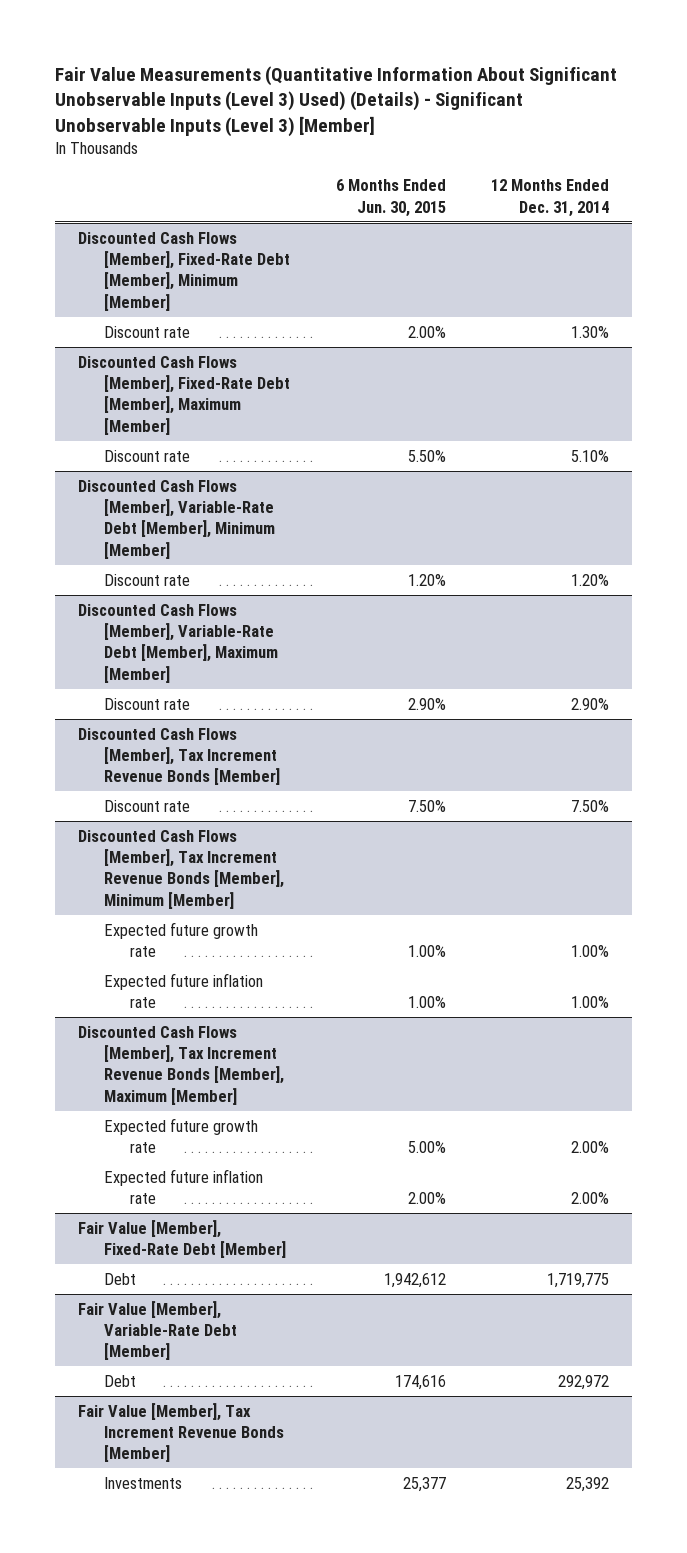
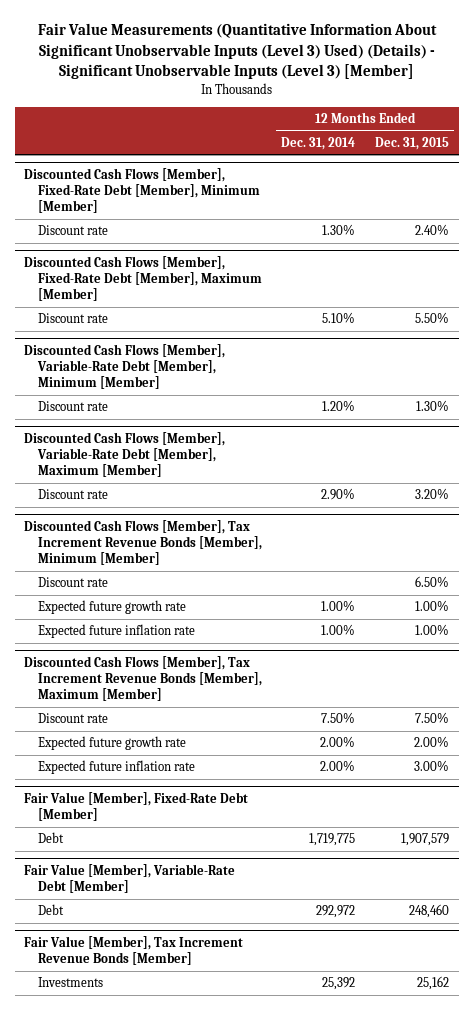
- | 6 Months Ended Jun. 30, 2015 | 12 Months Ended Dec. 31, 2014
+ | 12 Months Ended Dec. 31, 2014 | 12 Months Ended Dec. 31, 2015
- Discounted Cash Flows [Member], Tax Increment Revenue Bonds [Member]
- Discount rate | 7.50% | 7.50%
@ Discounted Cash Flows [Member], Tax Increment Revenue Bonds [Member], Minimum [Member]
+ Discount rate | | 6.50%
@ Discounted Cash Flows [Member], Tax Increment Revenue Bonds [Member], Maximum [Member]
+ Discount rate | 7.50% | 7.50%

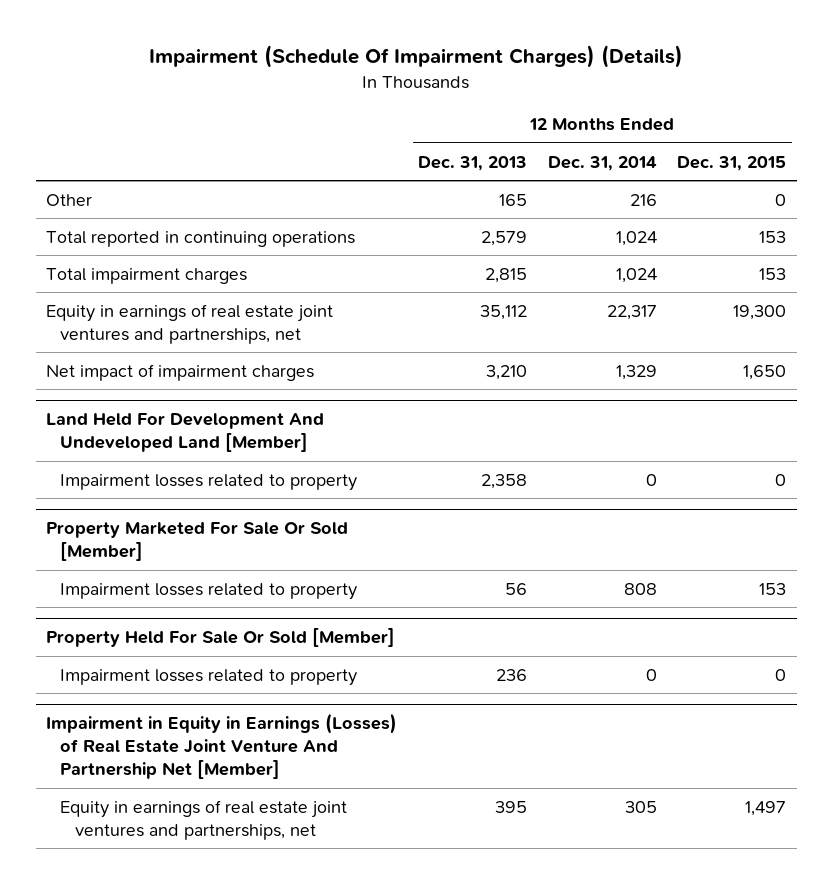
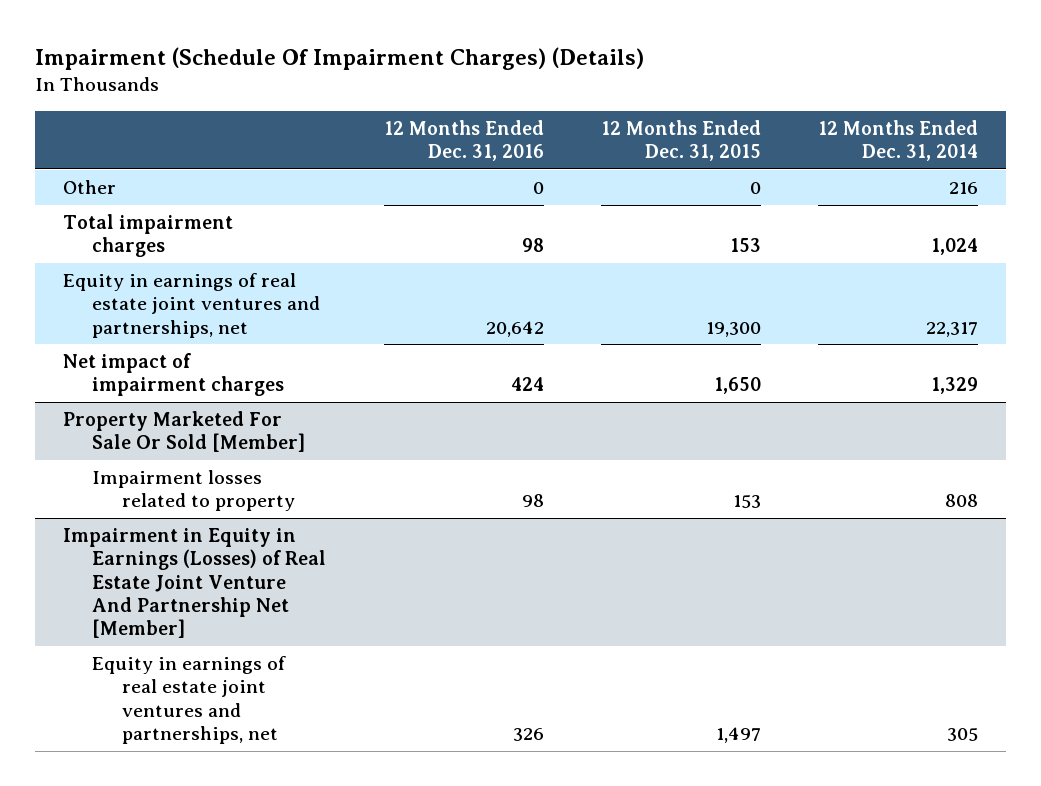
- | 12 Months Ended Dec. 31, 2013 | 12 Months Ended Dec. 31, 2014 | 12 Months Ended Dec. 31, 2015
+ | 12 Months Ended Dec. 31, 2016 | 12 Months Ended Dec. 31, 2015 | 12 Months Ended Dec. 31, 2014
- Total reported in continuing operations | 2,579 | 1,024 | 153
- Land Held For Development And Undeveloped Land [Member]
- Impairment losses related to property | 2,358 | 0 | 0
- Property Held For Sale Or Sold [Member]
- Impairment losses related to property | 236 | 0 | 0

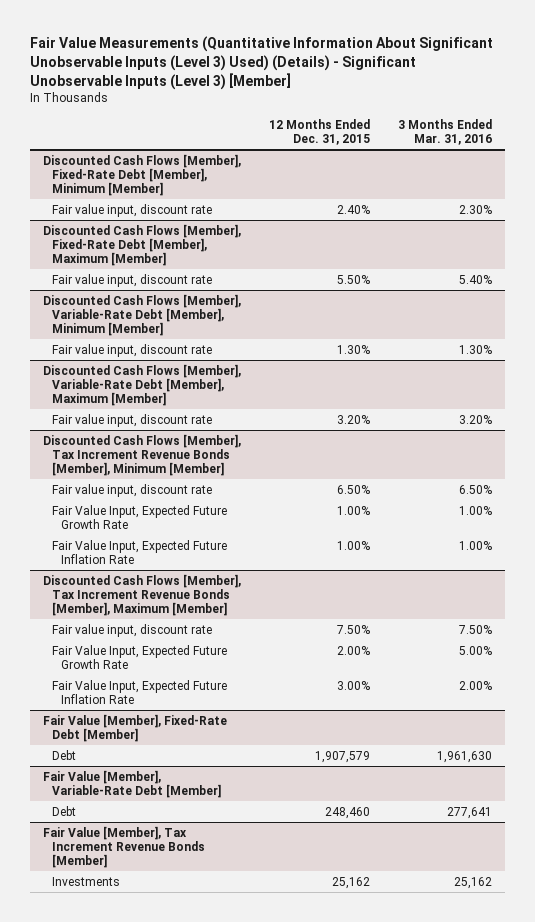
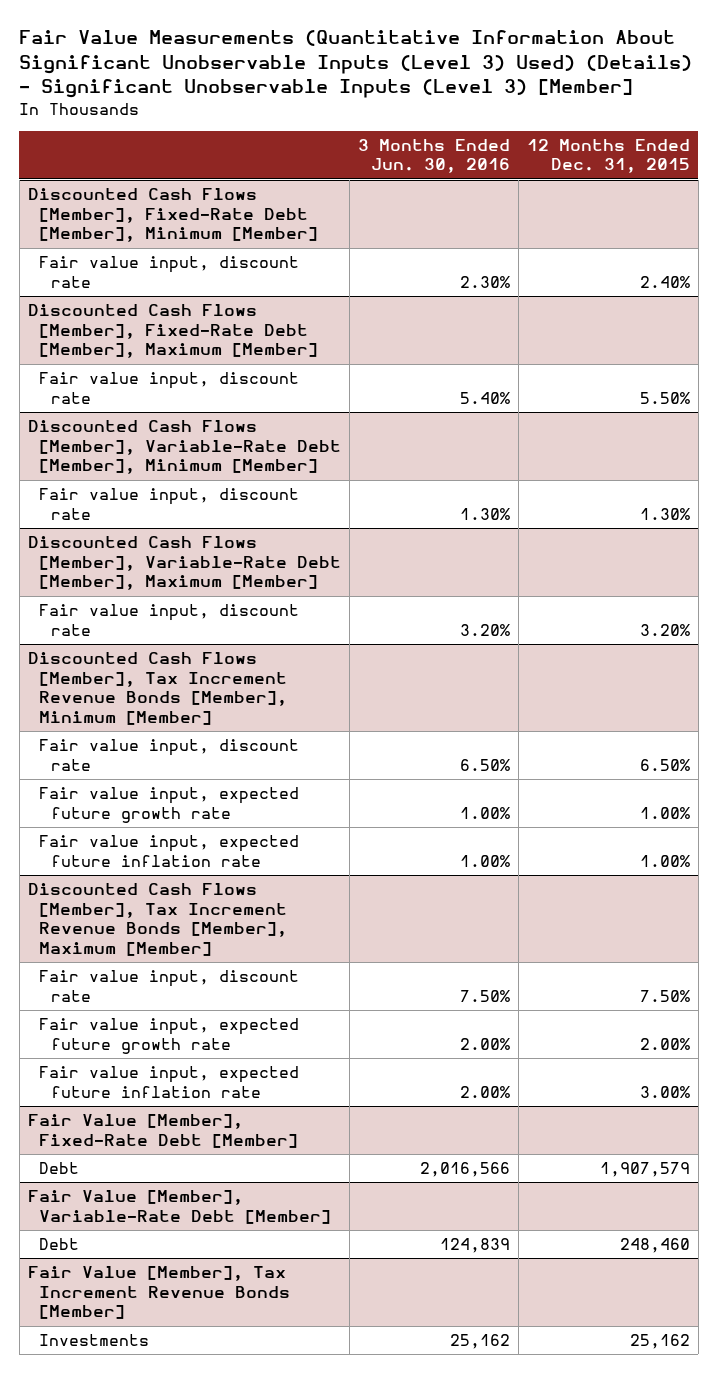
- | 12 Months Ended Dec. 31, 2015 | 3 Months Ended Mar. 31, 2016
+ | 3 Months Ended Jun. 30, 2016 | 12 Months Ended Dec. 31, 2015
@ Discounted Cash Flows [Member], Tax Increment Revenue Bonds [Member], Minimum [Member]
- Fair Value Input, Expected Future Growth Rate | 1.00% | 1.00%
- Fair Value Input, Expected Future Inflation Rate | 1.00% | 1.00%
+ Fair value input, expected future growth rate | 1.00% | 1.00%
+ Fair value input, expected future inflation rate | 1.00% | 1.00%
@ Discounted Cash Flows [Member], Tax Increment Revenue Bonds [Member], Maximum [Member]
- Fair Value Input, Expected Future Growth Rate | 2.00% | 5.00%
- Fair Value Input, Expected Future Inflation Rate | 3.00% | 2.00%
+ Fair value input, expected future growth rate | 2.00% | 2.00%
+ Fair value input, expected future inflation rate | 2.00% | 3.00%

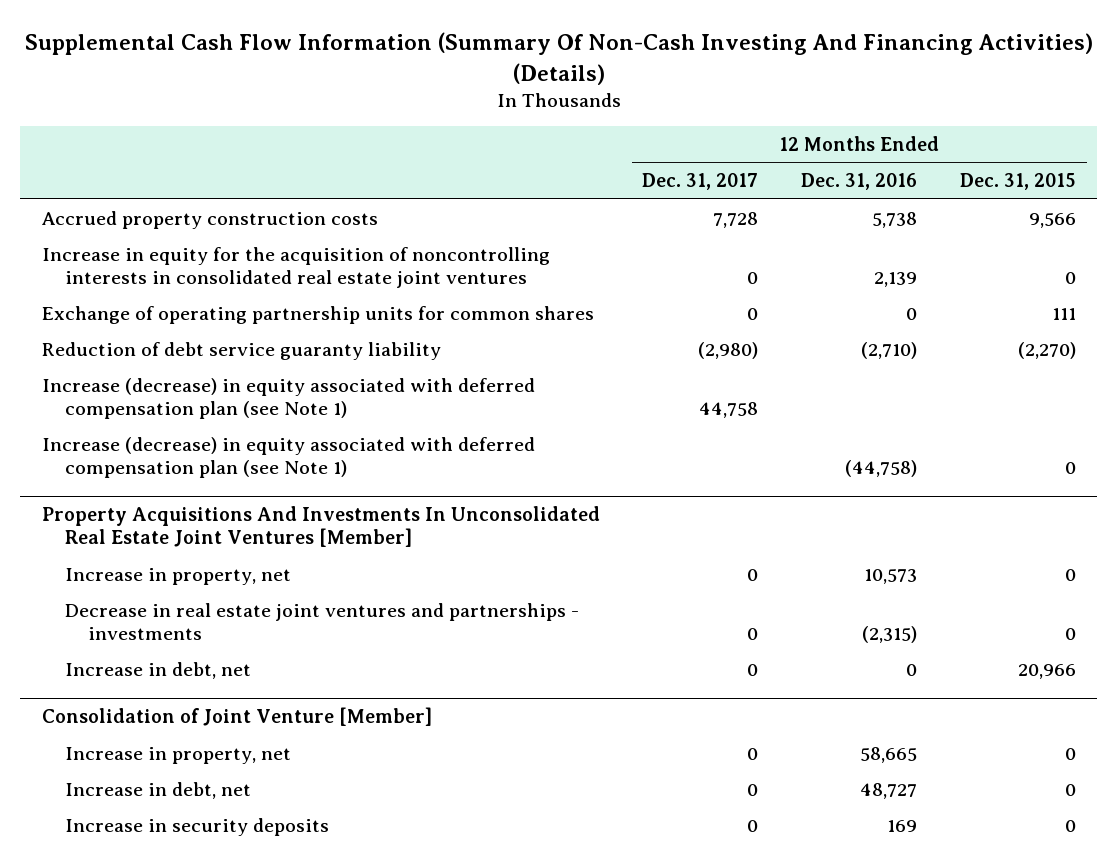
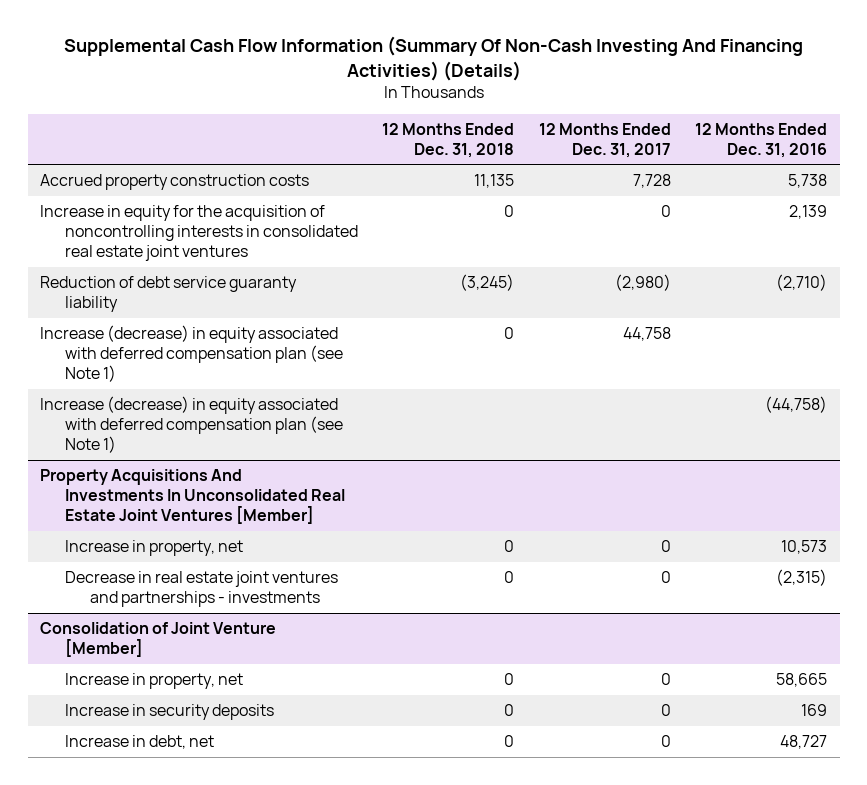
- | 12 Months Ended Dec. 31, 2017 | 12 Months Ended Dec. 31, 2016 | 12 Months Ended Dec. 31, 2015
+ | 12 Months Ended Dec. 31, 2018 | 12 Months Ended Dec. 31, 2017 | 12 Months Ended Dec. 31, 2016
- Exchange of operating partnership units for common shares | 0 | 0 | 111
@ Property Acquisitions And Investments In Unconsolidated Real Estate Joint Ventures [Member]
- Increase in debt, net | 0 | 0 | 20,966
@ Consolidation of Joint Venture [Member]
moved down: Increase in debt, net | 0 | 0 | 48,727

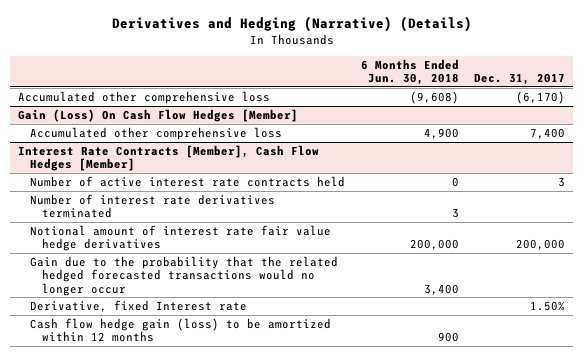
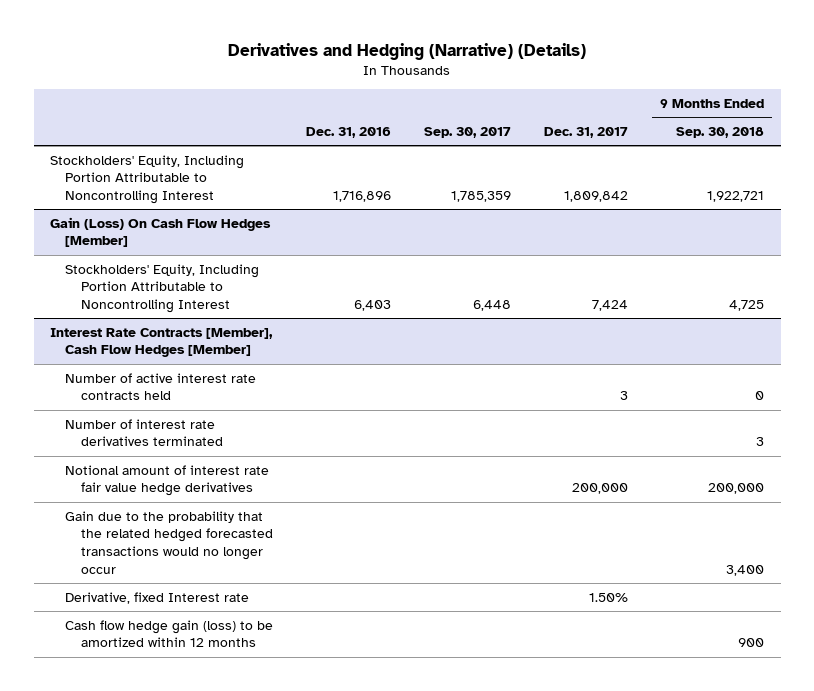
- | 6 Months Ended Jun. 30, 2018 | Dec. 31, 2017
+ | Dec. 31, 2016 | Sep. 30, 2017 | Dec. 31, 2017 | 9 Months Ended Sep. 30, 2018
- Accumulated other comprehensive loss | (9,608) | (6,170)
+ Stockholders' Equity, Including Portion Attributable to Noncontrolling Interest | 1,716,896 | 1,785,359 | 1,809,842 | 1,922,721
@ Gain (Loss) On Cash Flow Hedges [Member]
- Accumulated other comprehensive loss | 4,900 | 7,400
+ Stockholders' Equity, Including Portion Attributable to Noncontrolling Interest | 6,403 | 6,448 | 7,424 | 4,725

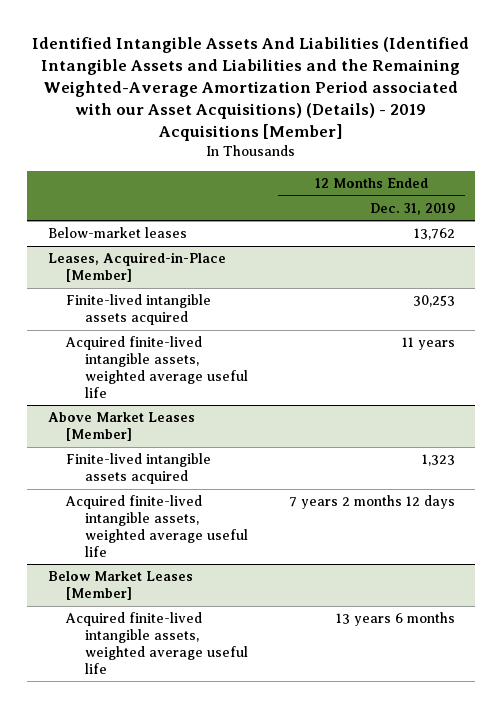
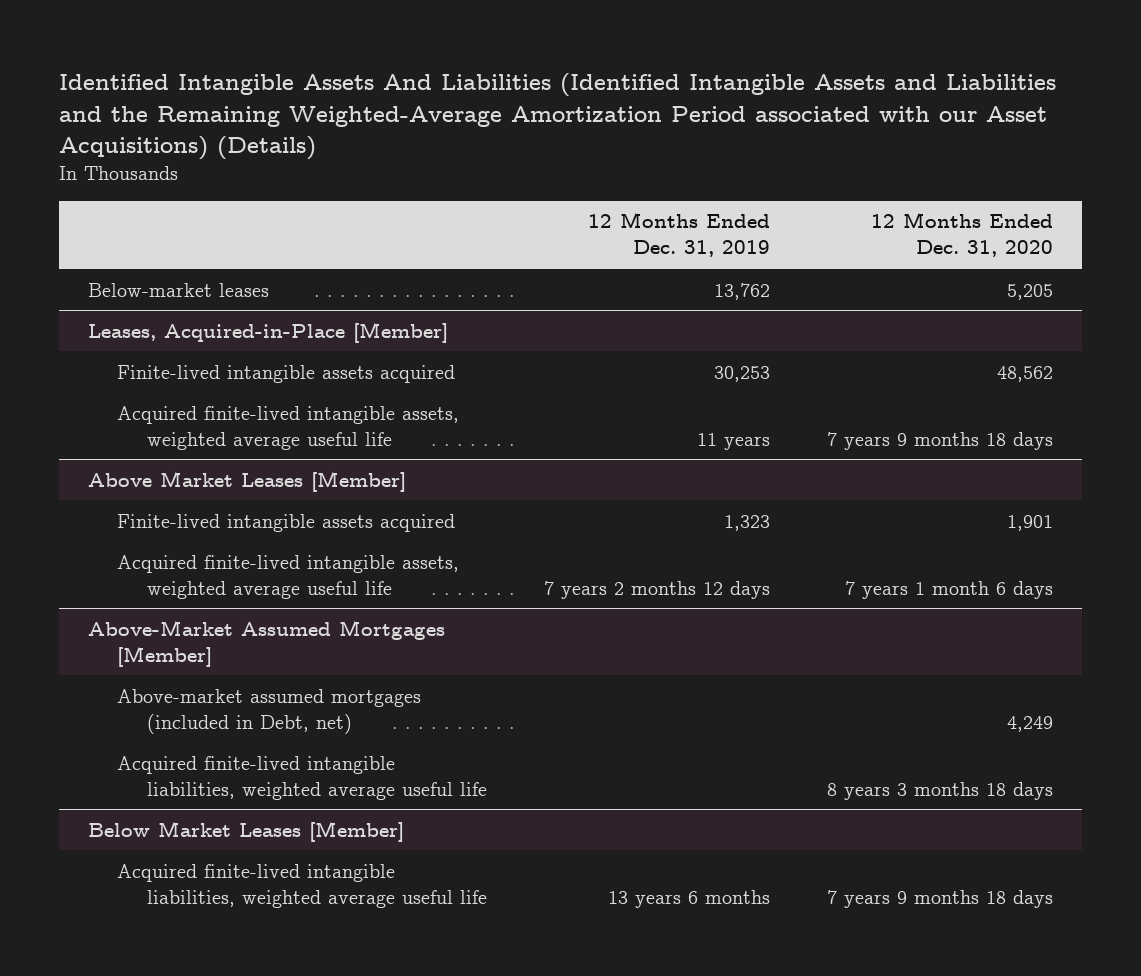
- Identified Intangible Assets And Liabilities (Identified Intangible Assets and Liabilities and the Remaining Weighted-Average Amortization Period associated with our Asset Acquisitions) (Details) - 2019 Acquisitions [Member]
+ Identified Intangible Assets And Liabilities (Identified Intangible Assets and Liabilities and the Remaining Weighted-Average Amortization Period associated with our Asset Acquisitions) (Details)
- | 12 Months Ended Dec. 31, 2019
+ | 12 Months Ended Dec. 31, 2019 | 12 Months Ended Dec. 31, 2020
+ Above-Market Assumed Mortgages [Member]
+ Above-market assumed mortgages (included in Debt, net) | | 4,249
+ Acquired finite-lived intangible liabilities, weighted average useful life | | 8 years 3 months 18 days
@ Below Market Leases [Member]
- Acquired finite-lived intangible assets, weighted average useful life | 13 years 6 months
+ Acquired finite-lived intangible liabilities, weighted average useful life | 13 years 6 months | 7 years 9 months 18 days

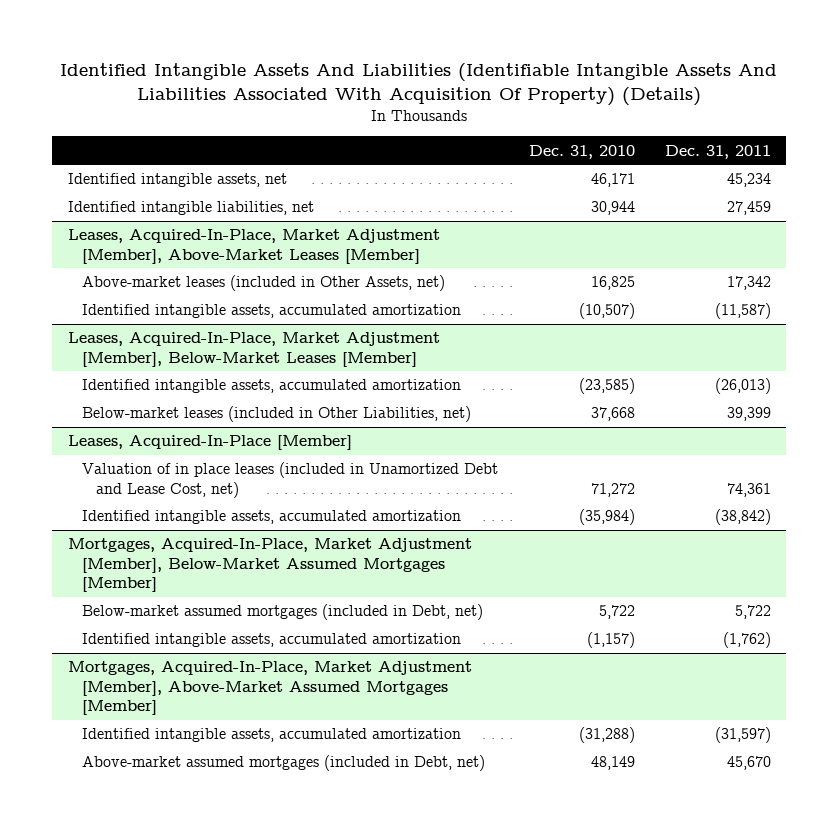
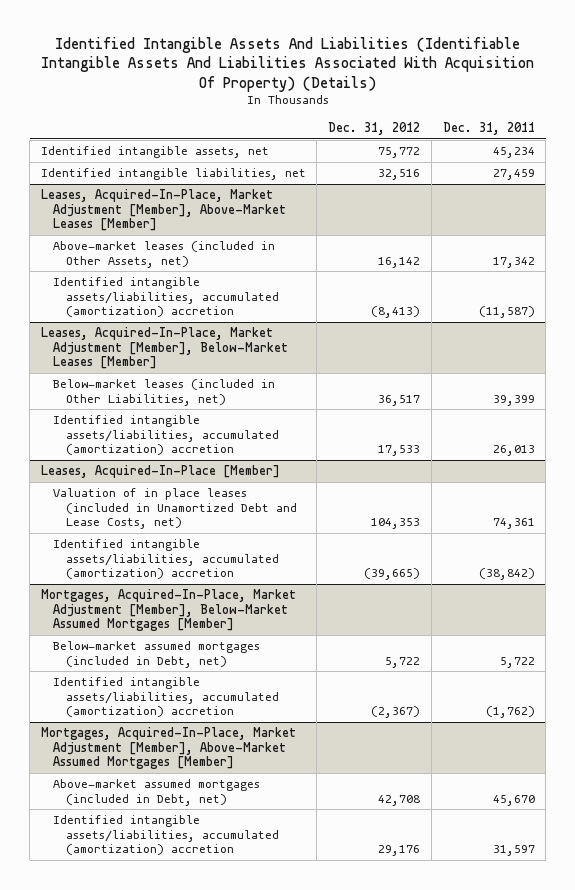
- | Dec. 31, 2010 | Dec. 31, 2011
+ | Dec. 31, 2012 | Dec. 31, 2011
@ Leases, Acquired-In-Place, Market Adjustment [Member], Above-Market Leases [Member]
- Identified intangible assets, accumulated amortization | (10,507) | (11,587)
+ Identified intangible assets/liabilities, accumulated (amortization) accretion | (8,413) | (11,587)
@ Leases, Acquired-In-Place, Market Adjustment [Member], Below-Market Leases [Member]
- Identified intangible assets, accumulated amortization | (23,585) | (26,013)
+ Identified intangible assets/liabilities, accumulated (amortization) accretion | 17,533 | 26,013
@ Leases, Acquired-In-Place [Member]
- Valuation of in place leases (included in Unamortized Debt and Lease Cost, net) | 71,272 | 74,361
- Identified intangible assets, accumulated amortization | (35,984) | (38,842)
+ Valuation of in place leases (included in Unamortized Debt and Lease Costs, net) | 104,353 | 74,361
+ Identified intangible assets/liabilities, accumulated (amortization) accretion | (39,665) | (38,842)
@ Mortgages, Acquired-In-Place, Market Adjustment [Member], Below-Market Assumed Mortgages [Member]
- Identified intangible assets, accumulated amortization | (1,157) | (1,762)
+ Identified intangible assets/liabilities, accumulated (amortization) accretion | (2,367) | (1,762)
@ Mortgages, Acquired-In-Place, Market Adjustment [Member], Above-Market Assumed Mortgages [Member]
- Identified intangible assets, accumulated amortization | (31,288) | (31,597)
+ Identified intangible assets/liabilities, accumulated (amortization) accretion | 29,176 | 31,597

